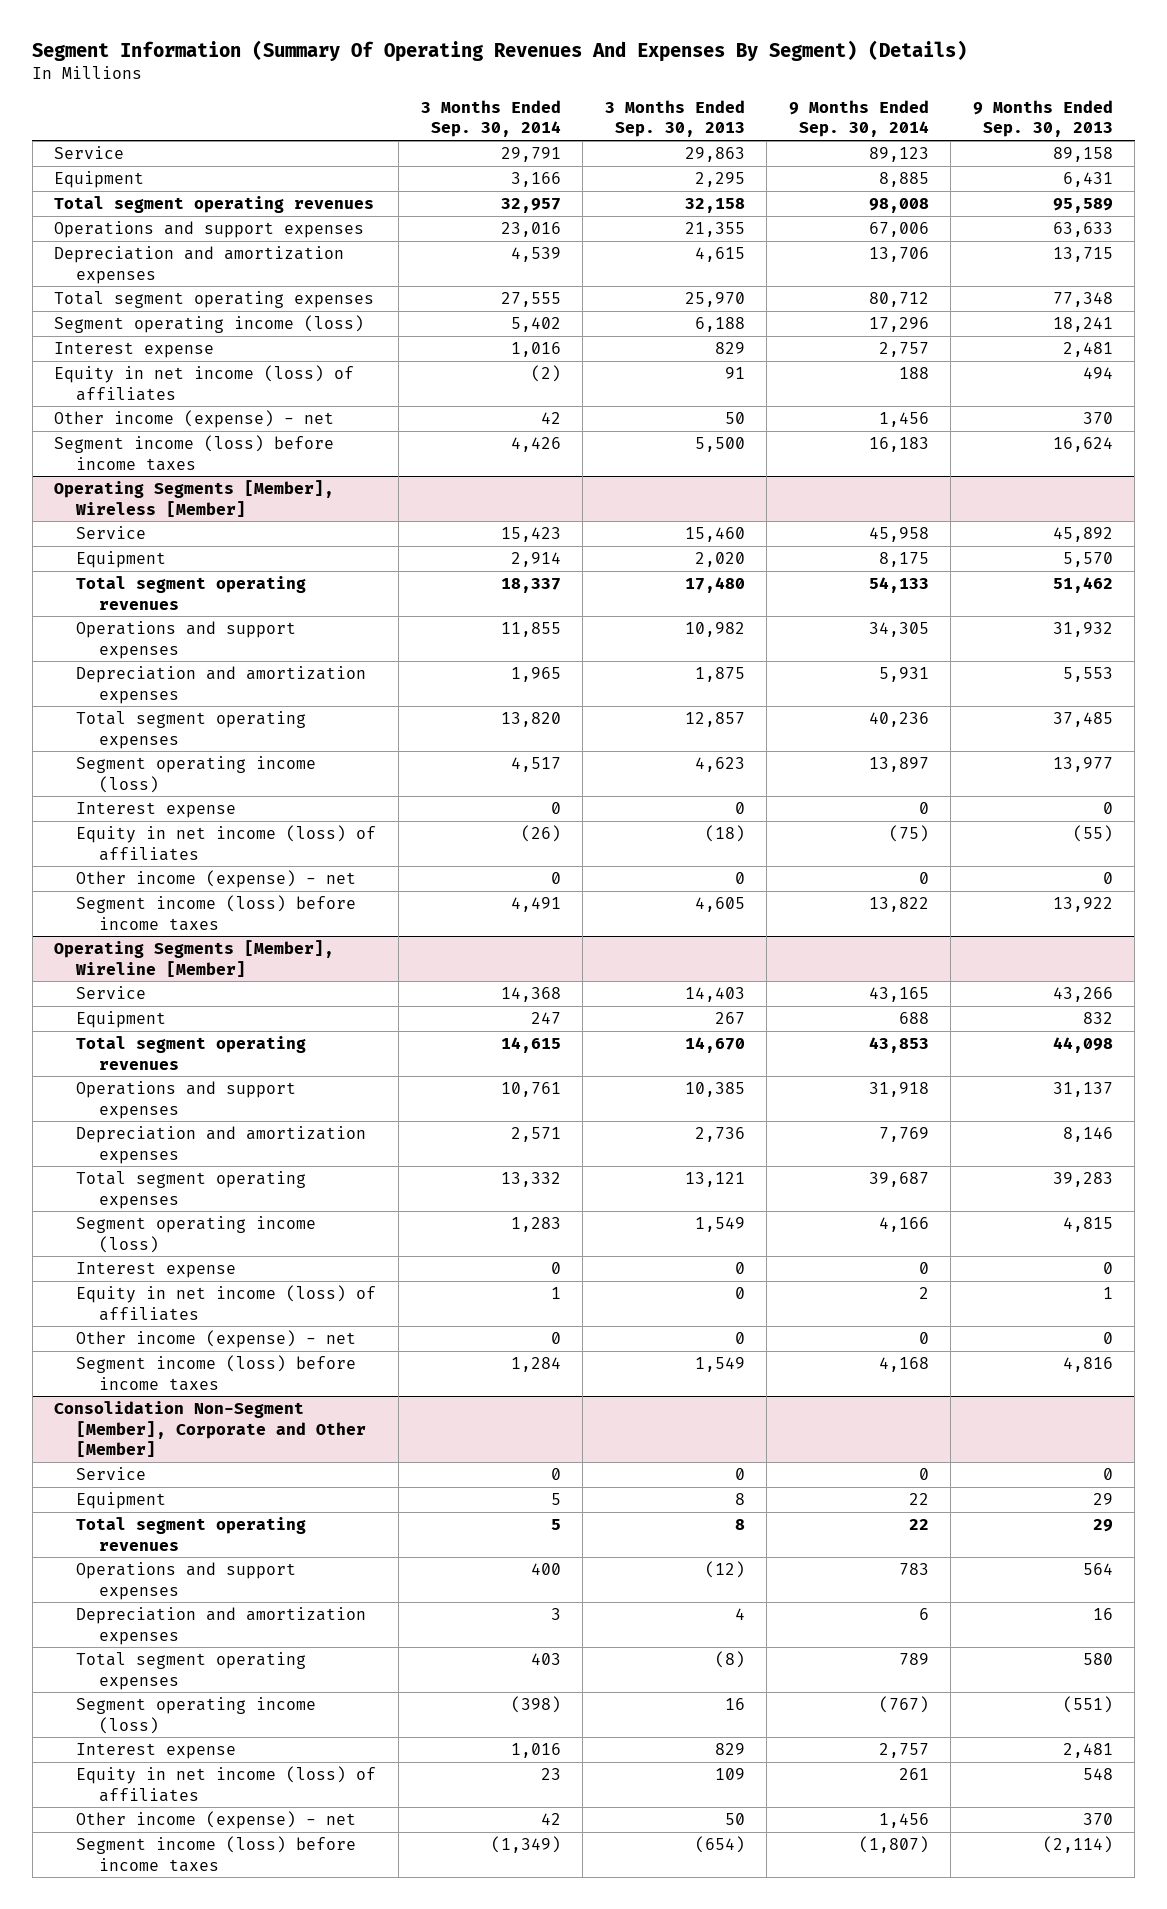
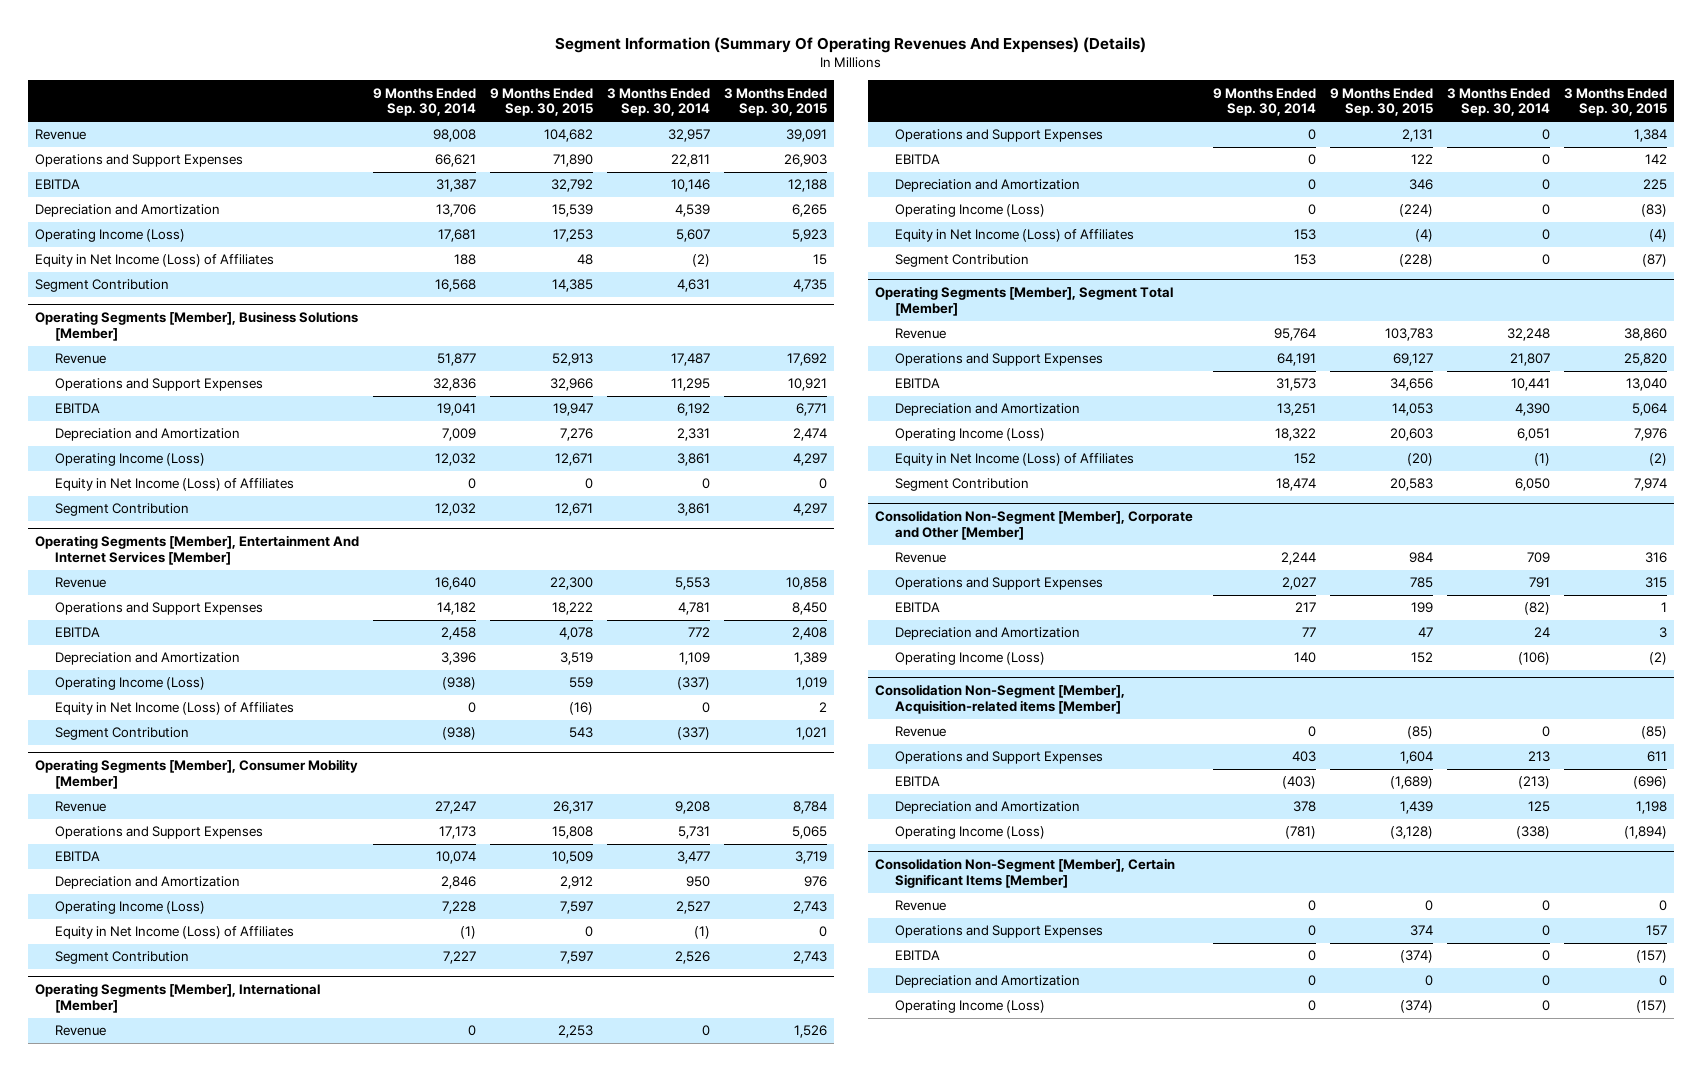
- Segment Information (Summary Of Operating Revenues And Expenses By Segment) (Details)
+ Segment Information (Summary Of Operating Revenues And Expenses) (Details)
- | 3 Months Ended Sep. 30, 2014 | 3 Months Ended Sep. 30, 2013 | 9 Months Ended Sep. 30, 2014 | 9 Months Ended Sep. 30, 2013
+ | 9 Months Ended Sep. 30, 2014 | 9 Months Ended Sep. 30, 2015 | 3 Months Ended Sep. 30, 2014 | 3 Months Ended Sep. 30, 2015
- Service | 29,791 | 29,863 | 89,123 | 89,158
- Equipment | 3,166 | 2,295 | 8,885 | 6,431
- Total segment operating revenues | 32,957 | 32,158 | 98,008 | 95,589
- Operations and support expenses | 23,016 | 21,355 | 67,006 | 63,633
- Depreciation and amortization expenses | 4,539 | 4,615 | 13,706 | 13,715
- Total segment operating expenses | 27,555 | 25,970 | 80,712 | 77,348
- Segment operating income (loss) | 5,402 | 6,188 | 17,296 | 18,241
- Interest expense | 1,016 | 829 | 2,757 | 2,481
- Equity in net income (loss) of affiliates | (2) | 91 | 188 | 494
- Other income (expense) - net | 42 | 50 | 1,456 | 370
- Segment income (loss) before income taxes | 4,426 | 5,500 | 16,183 | 16,624
- Operating Segments [Member], Wireless [Member]
- Service | 15,423 | 15,460 | 45,958 | 45,892
- Equipment | 2,914 | 2,020 | 8,175 | 5,570
- Total segment operating revenues | 18,337 | 17,480 | 54,133 | 51,462
- Operations and support expenses | 11,855 | 10,982 | 34,305 | 31,932
- Depreciation and amortization expenses | 1,965 | 1,875 | 5,931 | 5,553
- Total segment operating expenses | 13,820 | 12,857 | 40,236 | 37,485
- Segment operating income (loss) | 4,517 | 4,623 | 13,897 | 13,977
- Interest expense | 0 | 0 | 0 | 0
- Equity in net income (loss) of affiliates | (26) | (18) | (75) | (55)
- Other income (expense) - net | 0 | 0 | 0 | 0
- Segment income (loss) before income taxes | 4,491 | 4,605 | 13,822 | 13,922
- Operating Segments [Member], Wireline [Member]
- Service | 14,368 | 14,403 | 43,165 | 43,266
- Equipment | 247 | 267 | 688 | 832
- Total segment operating revenues | 14,615 | 14,670 | 43,853 | 44,098
- Operations and support expenses | 10,761 | 10,385 | 31,918 | 31,137
- Depreciation and amortization expenses | 2,571 | 2,736 | 7,769 | 8,146
- Total segment operating expenses | 13,332 | 13,121 | 39,687 | 39,283
- Segment operating income (loss) | 1,283 | 1,549 | 4,166 | 4,815
- Interest expense | 0 | 0 | 0 | 0
- Equity in net income (loss) of affiliates | 1 | 0 | 2 | 1
- Other income (expense) - net | 0 | 0 | 0 | 0
- Segment income (loss) before income taxes | 1,284 | 1,549 | 4,168 | 4,816
+ Revenue | 98,008 | 104,682 | 32,957 | 39,091
+ Operations and Support Expenses | 66,621 | 71,890 | 22,811 | 26,903
+ EBITDA | 31,387 | 32,792 | 10,146 | 12,188
+ Depreciation and Amortization | 13,706 | 15,539 | 4,539 | 6,265
+ Operating Income (Loss) | 17,681 | 17,253 | 5,607 | 5,923
+ Equity in Net Income (Loss) of Affiliates | 188 | 48 | (2) | 15
+ Segment Contribution | 16,568 | 14,385 | 4,631 | 4,735
+ Operating Segments [Member], Business Solutions [Member]
+ Revenue | 51,877 | 52,913 | 17,487 | 17,692
+ Operations and Support Expenses | 32,836 | 32,966 | 11,295 | 10,921
+ EBITDA | 19,041 | 19,947 | 6,192 | 6,771
+ Depreciation and Amortization | 7,009 | 7,276 | 2,331 | 2,474
+ Operating Income (Loss) | 12,032 | 12,671 | 3,861 | 4,297
+ Equity in Net Income (Loss) of Affiliates | 0 | 0 | 0 | 0
+ Segment Contribution | 12,032 | 12,671 | 3,861 | 4,297
+ Operating Segments [Member], Entertainment And Internet Services [Member]
+ Revenue | 16,640 | 22,300 | 5,553 | 10,858
+ Operations and Support Expenses | 14,182 | 18,222 | 4,781 | 8,450
+ EBITDA | 2,458 | 4,078 | 772 | 2,408
+ Depreciation and Amortization | 3,396 | 3,519 | 1,109 | 1,389
+ Operating Income (Loss) | (938) | 559 | (337) | 1,019
+ Equity in Net Income (Loss) of Affiliates | 0 | (16) | 0 | 2
+ Segment Contribution | (938) | 543 | (337) | 1,021
+ Operating Segments [Member], Consumer Mobility [Member]
+ Revenue | 27,247 | 26,317 | 9,208 | 8,784
+ Operations and Support Expenses | 17,173 | 15,808 | 5,731 | 5,065
+ EBITDA | 10,074 | 10,509 | 3,477 | 3,719
+ Depreciation and Amortization | 2,846 | 2,912 | 950 | 976
+ Operating Income (Loss) | 7,228 | 7,597 | 2,527 | 2,743
+ Equity in Net Income (Loss) of Affiliates | (1) | 0 | (1) | 0
+ Segment Contribution | 7,227 | 7,597 | 2,526 | 2,743
+ Operating Segments [Member], International [Member]
+ Revenue | 0 | 2,253 | 0 | 1,526
+ Operations and Support Expenses | 0 | 2,131 | 0 | 1,384
+ EBITDA | 0 | 122 | 0 | 142
+ Depreciation and Amortization | 0 | 346 | 0 | 225
+ Operating Income (Loss) | 0 | (224) | 0 | (83)
+ Equity in Net Income (Loss) of Affiliates | 153 | (4) | 0 | (4)
+ Segment Contribution | 153 | (228) | 0 | (87)
+ Operating Segments [Member], Segment Total [Member]
+ Revenue | 95,764 | 103,783 | 32,248 | 38,860
+ Operations and Support Expenses | 64,191 | 69,127 | 21,807 | 25,820
+ EBITDA | 31,573 | 34,656 | 10,441 | 13,040
+ Depreciation and Amortization | 13,251 | 14,053 | 4,390 | 5,064
+ Operating Income (Loss) | 18,322 | 20,603 | 6,051 | 7,976
+ Equity in Net Income (Loss) of Affiliates | 152 | (20) | (1) | (2)
+ Segment Contribution | 18,474 | 20,583 | 6,050 | 7,974
@ Consolidation Non-Segment [Member], Corporate and Other [Member]
- Service | 0 | 0 | 0 | 0
- Equipment | 5 | 8 | 22 | 29
- Total segment operating revenues | 5 | 8 | 22 | 29
- Operations and support expenses | 400 | (12) | 783 | 564
- Depreciation and amortization expenses | 3 | 4 | 6 | 16
- Total segment operating expenses | 403 | (8) | 789 | 580
- Segment operating income (loss) | (398) | 16 | (767) | (551)
- Interest expense | 1,016 | 829 | 2,757 | 2,481
- Equity in net income (loss) of affiliates | 23 | 109 | 261 | 548
- Other income (expense) - net | 42 | 50 | 1,456 | 370
- Segment income (loss) before income taxes | (1,349) | (654) | (1,807) | (2,114)
+ Revenue | 2,244 | 984 | 709 | 316
+ Operations and Support Expenses | 2,027 | 785 | 791 | 315
+ EBITDA | 217 | 199 | (82) | 1
+ Depreciation and Amortization | 77 | 47 | 24 | 3
+ Operating Income (Loss) | 140 | 152 | (106) | (2)
+ Consolidation Non-Segment [Member], Acquisition-related items [Member]
+ Revenue | 0 | (85) | 0 | (85)
+ Operations and Support Expenses | 403 | 1,604 | 213 | 611
+ EBITDA | (403) | (1,689) | (213) | (696)
+ Depreciation and Amortization | 378 | 1,439 | 125 | 1,198
+ Operating Income (Loss) | (781) | (3,128) | (338) | (1,894)
+ Consolidation Non-Segment [Member], Certain Significant Items [Member]
+ Revenue | 0 | 0 | 0 | 0
+ Operations and Support Expenses | 0 | 374 | 0 | 157
+ EBITDA | 0 | (374) | 0 | (157)
+ Depreciation and Amortization | 0 | 0 | 0 | 0
+ Operating Income (Loss) | 0 | (374) | 0 | (157)

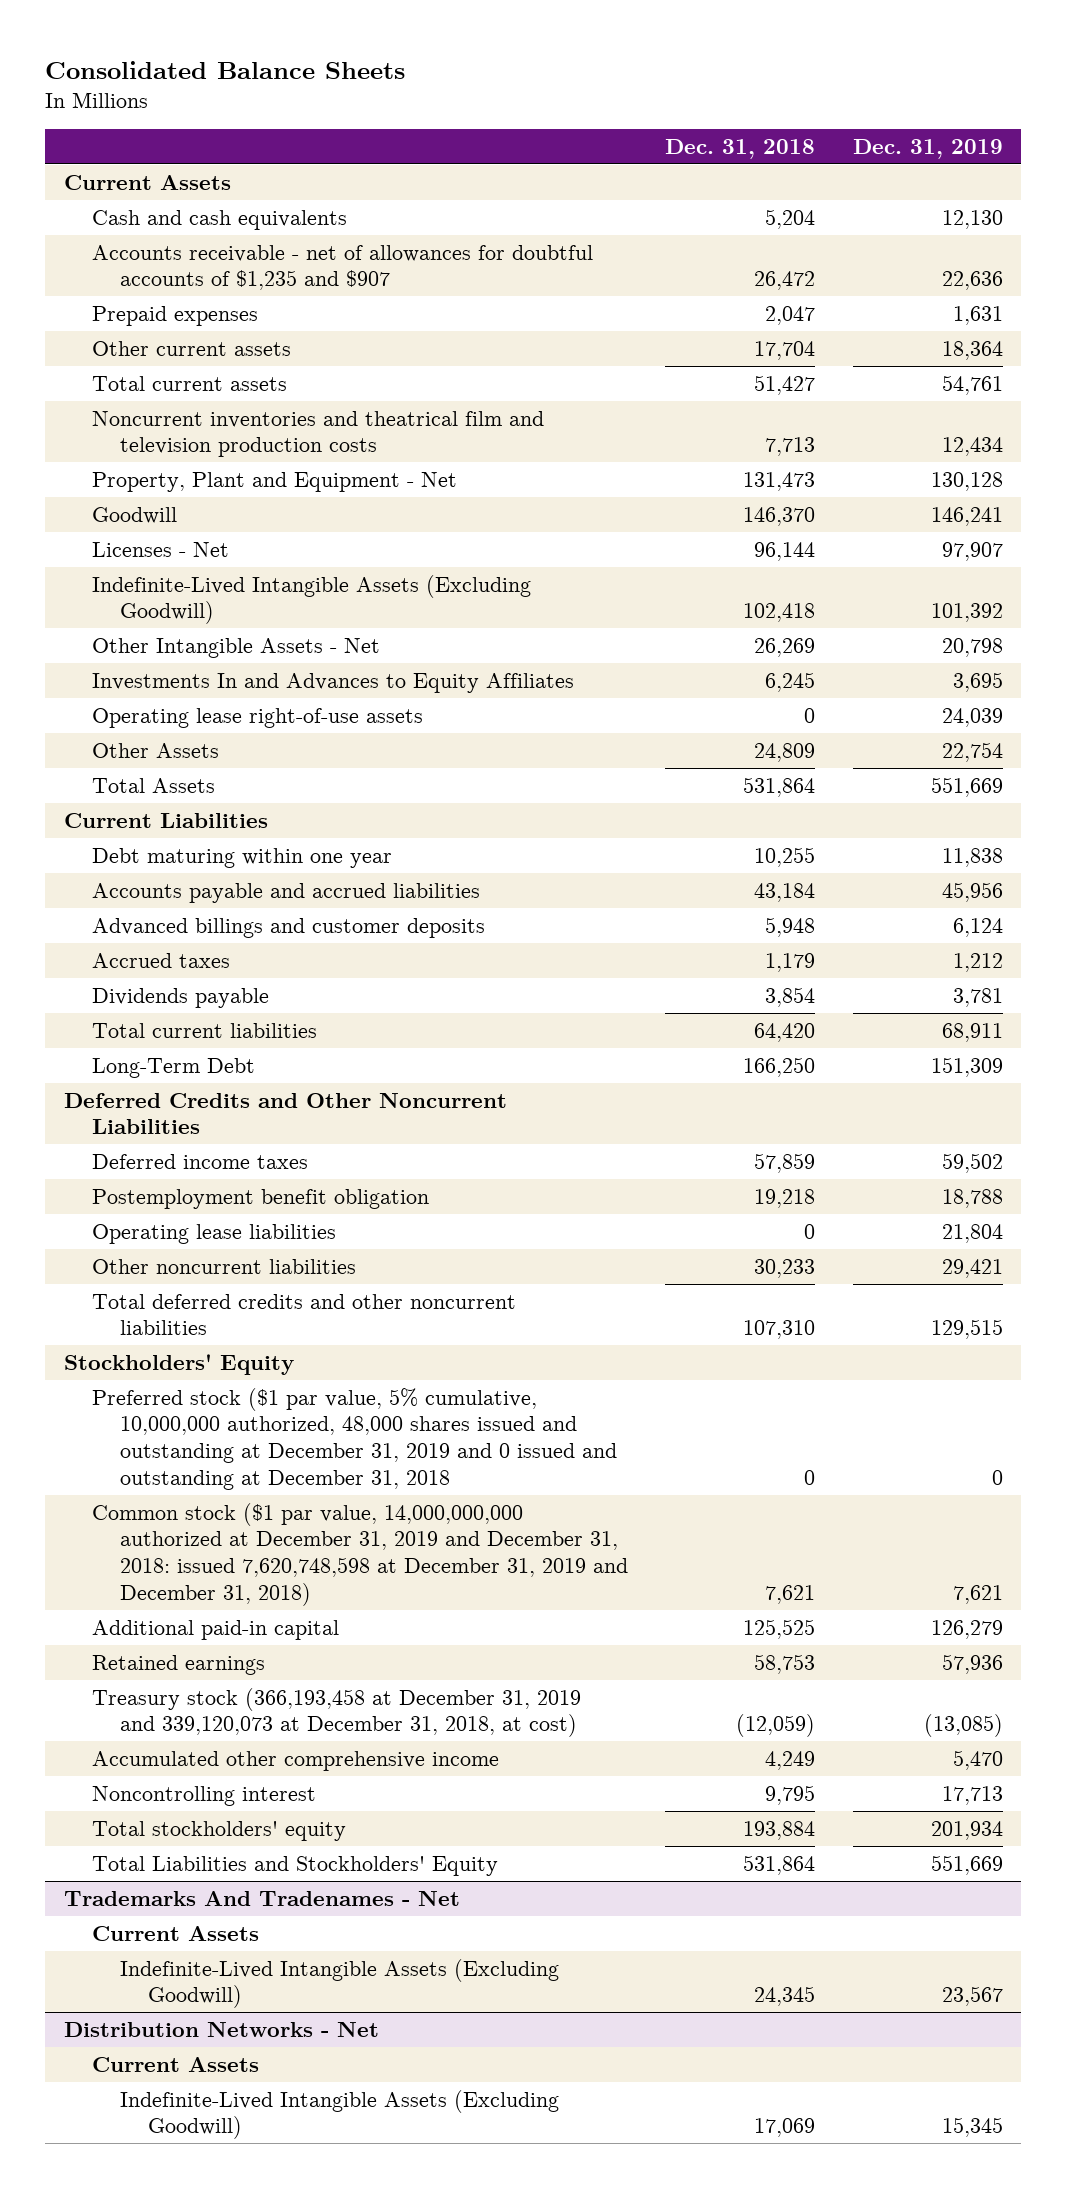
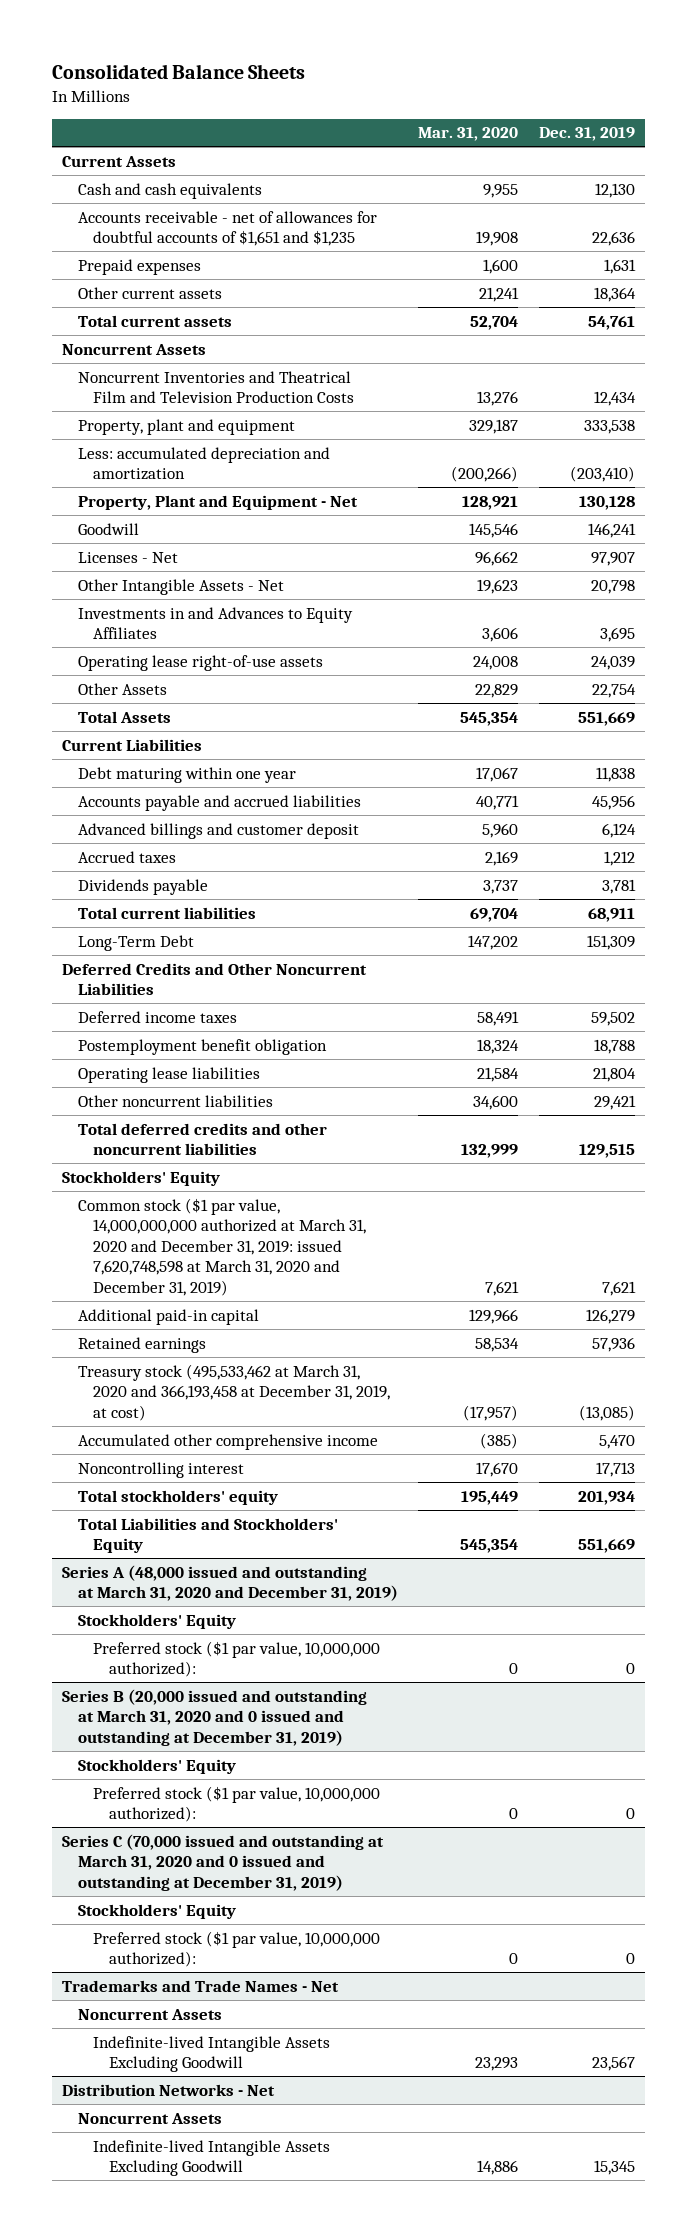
- | Dec. 31, 2018 | Dec. 31, 2019
+ | Mar. 31, 2020 | Dec. 31, 2019
- Accounts receivable - net of allowances for doubtful accounts of $1,235 and $907 | 26,472 | 22,636
+ Accounts receivable - net of allowances for doubtful accounts of $1,651 and $1,235 | 19,908 | 22,636
- Noncurrent inventories and theatrical film and television production costs | 7,713 | 12,434
+ Noncurrent Assets
+ Noncurrent Inventories and Theatrical Film and Television Production Costs | 13,276 | 12,434
+ Property, plant and equipment | 329,187 | 333,538
+ Less: accumulated depreciation and amortization | (200,266) | (203,410)
- Indefinite-Lived Intangible Assets (Excluding Goodwill) | 102,418 | 101,392
- Investments In and Advances to Equity Affiliates | 6,245 | 3,695
+ Investments in and Advances to Equity Affiliates | 3,606 | 3,695
- Advanced billings and customer deposits | 5,948 | 6,124
+ Advanced billings and customer deposit | 5,960 | 6,124
- Preferred stock ($1 par value, 5% cumulative, 10,000,000 authorized, 48,000 shares issued and outstanding at December 31, 2019 and 0 issued and outstanding at December 31, 2018 | 0 | 0
- Common stock ($1 par value, 14,000,000,000 authorized at December 31, 2019 and December 31, 2018: issued 7,620,748,598 at December 31, 2019 and December 31, 2018) | 7,621 | 7,621
+ Common stock ($1 par value, 14,000,000,000 authorized at March 31, 2020 and December 31, 2019: issued 7,620,748,598 at March 31, 2020 and December 31, 2019) | 7,621 | 7,621
- Treasury stock (366,193,458 at December 31, 2019 and 339,120,073 at December 31, 2018, at cost) | (12,059) | (13,085)
+ Treasury stock (495,533,462 at March 31, 2020 and 366,193,458 at December 31, 2019, at cost) | (17,957) | (13,085)
- Trademarks And Tradenames - Net
- Current Assets
- Indefinite-Lived Intangible Assets (Excluding Goodwill) | 24,345 | 23,567
+ Series A (48,000 issued and outstanding at March 31, 2020 and December 31, 2019)
+ Stockholders' Equity
+ Preferred stock ($1 par value, 10,000,000 authorized): | 0 | 0
+ Series B (20,000 issued and outstanding at March 31, 2020 and 0 issued and outstanding at December 31, 2019)
+ Stockholders' Equity
+ Preferred stock ($1 par value, 10,000,000 authorized): | 0 | 0
+ Series C (70,000 issued and outstanding at March 31, 2020 and 0 issued and outstanding at December 31, 2019)
+ Stockholders' Equity
+ Preferred stock ($1 par value, 10,000,000 authorized): | 0 | 0
+ Trademarks and Trade Names - Net
+ Noncurrent Assets
+ Indefinite-lived Intangible Assets Excluding Goodwill | 23,293 | 23,567
@ Distribution Networks - Net
- Current Assets
- Indefinite-Lived Intangible Assets (Excluding Goodwill) | 17,069 | 15,345
+ Noncurrent Assets
+ Indefinite-lived Intangible Assets Excluding Goodwill | 14,886 | 15,345

